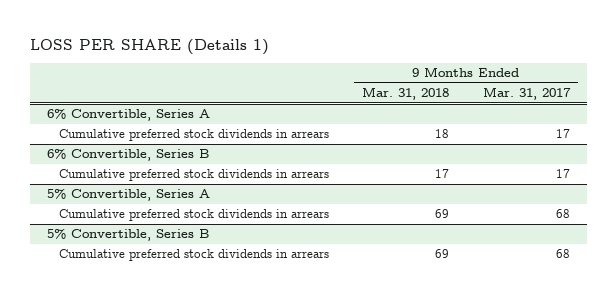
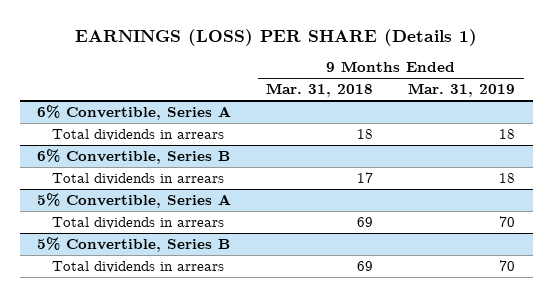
- LOSS PER SHARE (Details 1)
+ EARNINGS (LOSS) PER SHARE (Details 1)
- | 9 Months Ended Mar. 31, 2018 | 9 Months Ended Mar. 31, 2017
+ | 9 Months Ended Mar. 31, 2018 | 9 Months Ended Mar. 31, 2019
@ 6% Convertible, Series A
- Cumulative preferred stock dividends in arrears | 18 | 17
+ Total dividends in arrears | 18 | 18
@ 6% Convertible, Series B
- Cumulative preferred stock dividends in arrears | 17 | 17
+ Total dividends in arrears | 17 | 18
@ 5% Convertible, Series A
- Cumulative preferred stock dividends in arrears | 69 | 68
+ Total dividends in arrears | 69 | 70
@ 5% Convertible, Series B
- Cumulative preferred stock dividends in arrears | 69 | 68
+ Total dividends in arrears | 69 | 70

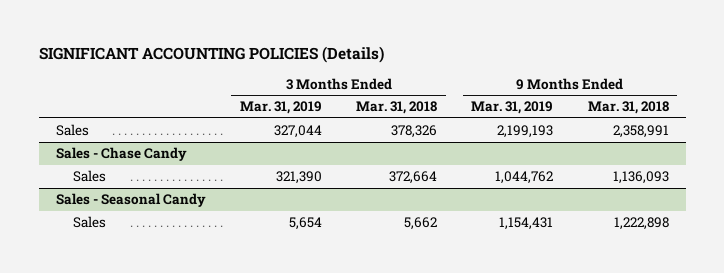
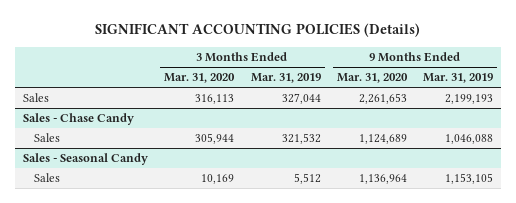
- | 3 Months Ended Mar. 31, 2019 | 3 Months Ended Mar. 31, 2018 | 9 Months Ended Mar. 31, 2019 | 9 Months Ended Mar. 31, 2018
+ | 3 Months Ended Mar. 31, 2020 | 3 Months Ended Mar. 31, 2019 | 9 Months Ended Mar. 31, 2020 | 9 Months Ended Mar. 31, 2019
@ Sales - Chase Candy
- Sales | 321,390 | 372,664 | 1,044,762 | 1,136,093
+ Sales | 305,944 | 321,532 | 1,124,689 | 1,046,088
@ Sales - Seasonal Candy
- Sales | 5,654 | 5,662 | 1,154,431 | 1,222,898
+ Sales | 10,169 | 5,512 | 1,136,964 | 1,153,105

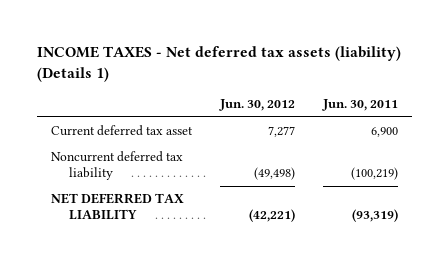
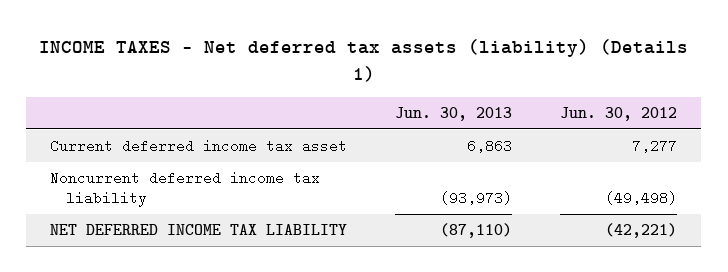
- | Jun. 30, 2012 | Jun. 30, 2011
+ | Jun. 30, 2013 | Jun. 30, 2012
- Current deferred tax asset | 7,277 | 6,900
- Noncurrent deferred tax liability | (49,498) | (100,219)
- NET DEFERRED TAX LIABILITY | (42,221) | (93,319)
+ Current deferred income tax asset | 6,863 | 7,277
+ Noncurrent deferred income tax liability | (93,973) | (49,498)
+ NET DEFERRED INCOME TAX LIABILITY | (87,110) | (42,221)

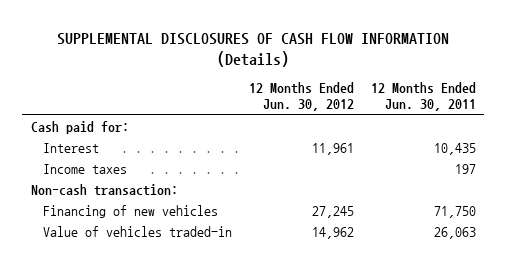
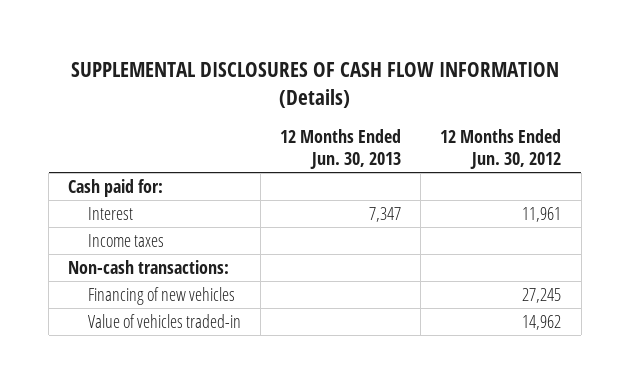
- | 12 Months Ended Jun. 30, 2012 | 12 Months Ended Jun. 30, 2011
+ | 12 Months Ended Jun. 30, 2013 | 12 Months Ended Jun. 30, 2012
- Non-cash transaction:
+ Non-cash transactions:

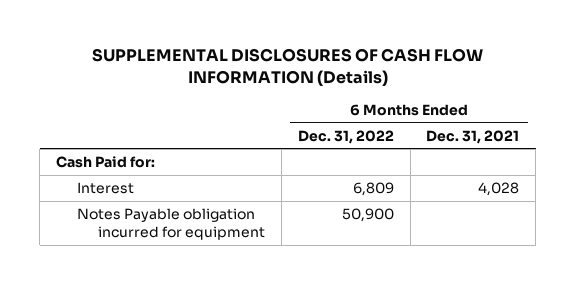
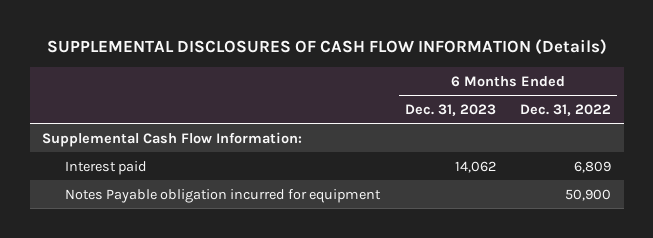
- | 6 Months Ended Dec. 31, 2022 | 6 Months Ended Dec. 31, 2021
+ | 6 Months Ended Dec. 31, 2023 | 6 Months Ended Dec. 31, 2022
- Cash Paid for:
- Interest | 6,809 | 4,028
+ Supplemental Cash Flow Information:
+ Interest paid | 14,062 | 6,809

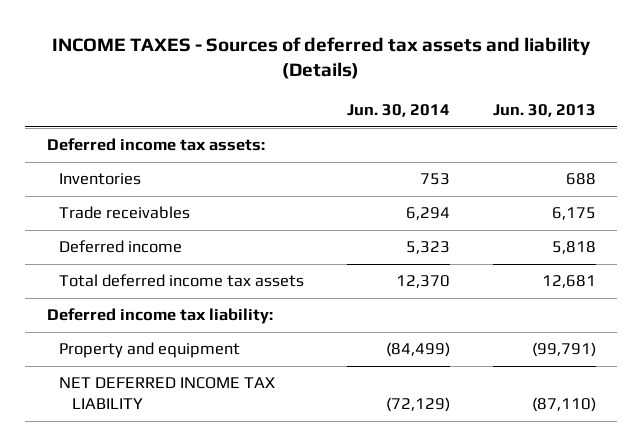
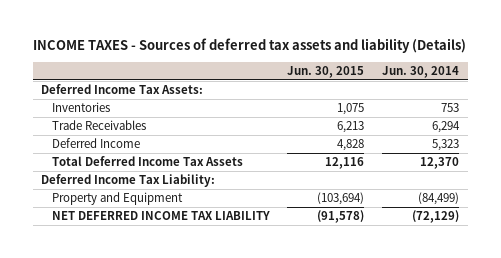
- | Jun. 30, 2014 | Jun. 30, 2013
+ | Jun. 30, 2015 | Jun. 30, 2014
- Deferred income tax assets:
+ Deferred Income Tax Assets:
- Trade receivables | 6,294 | 6,175
- Deferred income | 5,323 | 5,818
- Total deferred income tax assets | 12,370 | 12,681
- Deferred income tax liability:
- Property and equipment | (84,499) | (99,791)
+ Trade Receivables | 6,213 | 6,294
+ Deferred Income | 4,828 | 5,323
+ Total Deferred Income Tax Assets | 12,116 | 12,370
+ Deferred Income Tax Liability:
+ Property and Equipment | (103,694) | (84,499)

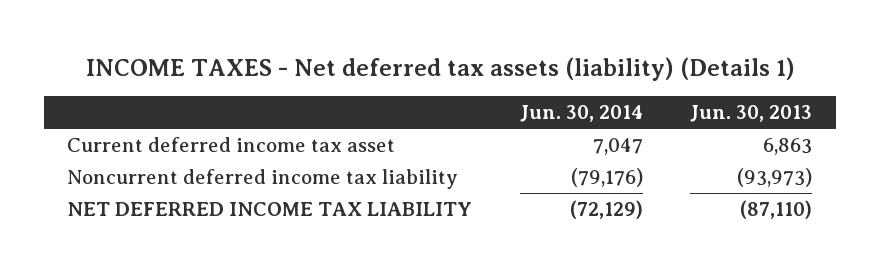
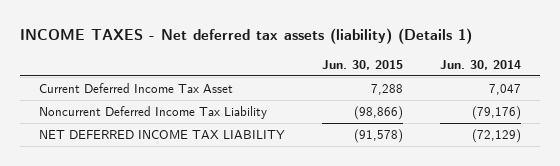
- | Jun. 30, 2014 | Jun. 30, 2013
+ | Jun. 30, 2015 | Jun. 30, 2014
- Current deferred income tax asset | 7,047 | 6,863
- Noncurrent deferred income tax liability | (79,176) | (93,973)
+ Current Deferred Income Tax Asset | 7,288 | 7,047
+ Noncurrent Deferred Income Tax Liability | (98,866) | (79,176)

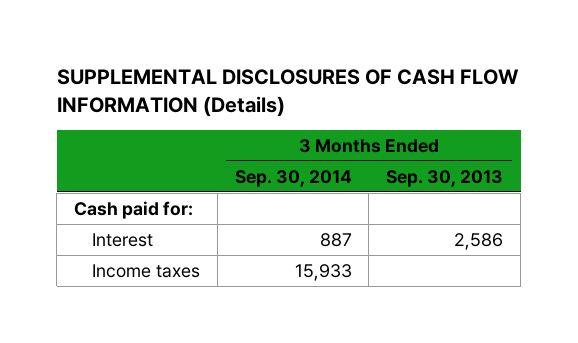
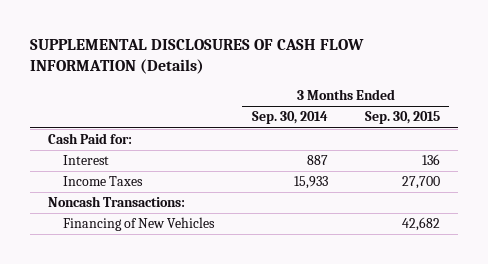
- | 3 Months Ended Sep. 30, 2014 | 3 Months Ended Sep. 30, 2013
+ | 3 Months Ended Sep. 30, 2014 | 3 Months Ended Sep. 30, 2015
- Cash paid for:
+ Cash Paid for:
- Income taxes | 15,933 |
+ Income Taxes | 15,933 | 27,700
+ Noncash Transactions:
+ Financing of New Vehicles | | 42,682

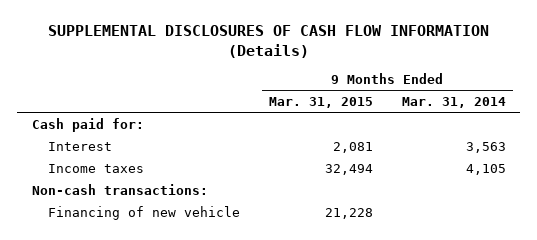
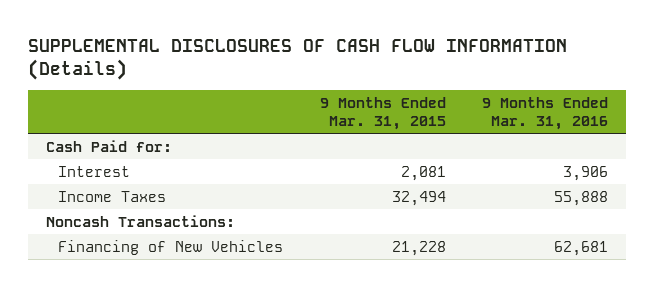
- | 9 Months Ended Mar. 31, 2015 | 9 Months Ended Mar. 31, 2014
+ | 9 Months Ended Mar. 31, 2015 | 9 Months Ended Mar. 31, 2016
- Cash paid for:
+ Cash Paid for:
- Income taxes | 32,494 | 4,105
- Non-cash transactions:
- Financing of new vehicle | 21,228 |
+ Income Taxes | 32,494 | 55,888
+ Noncash Transactions:
+ Financing of New Vehicles | 21,228 | 62,681

